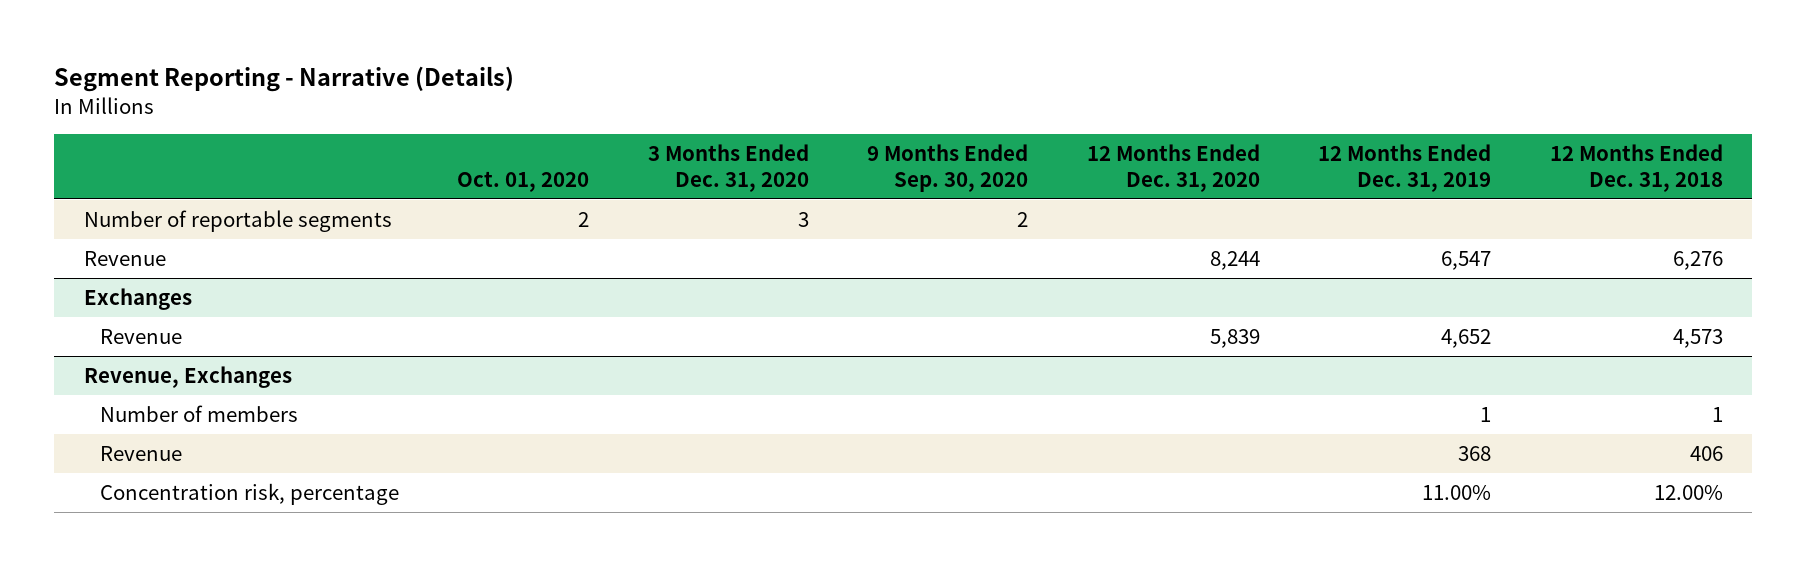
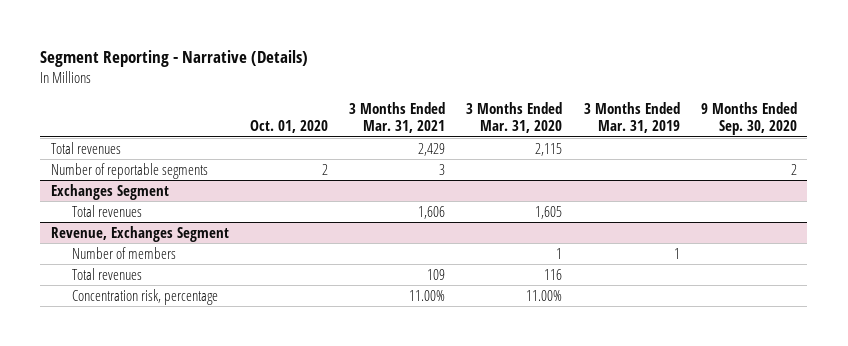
- | Oct. 01, 2020 | 3 Months Ended Dec. 31, 2020 | 9 Months Ended Sep. 30, 2020 | 12 Months Ended Dec. 31, 2020 | 12 Months Ended Dec. 31, 2019 | 12 Months Ended Dec. 31, 2018
+ | Oct. 01, 2020 | 3 Months Ended Mar. 31, 2021 | 3 Months Ended Mar. 31, 2020 | 3 Months Ended Mar. 31, 2019 | 9 Months Ended Sep. 30, 2020
+ Total revenues | | 2,429 | 2,115 | |
- Revenue | | | | 8,244 | 6,547 | 6,276
- Exchanges
- Revenue | | | | 5,839 | 4,652 | 4,573
- Revenue, Exchanges
+ Exchanges Segment
+ Total revenues | | 1,606 | 1,605 | |
+ Revenue, Exchanges Segment
- Revenue | | | | | 368 | 406
+ Total revenues | | 109 | 116 | |

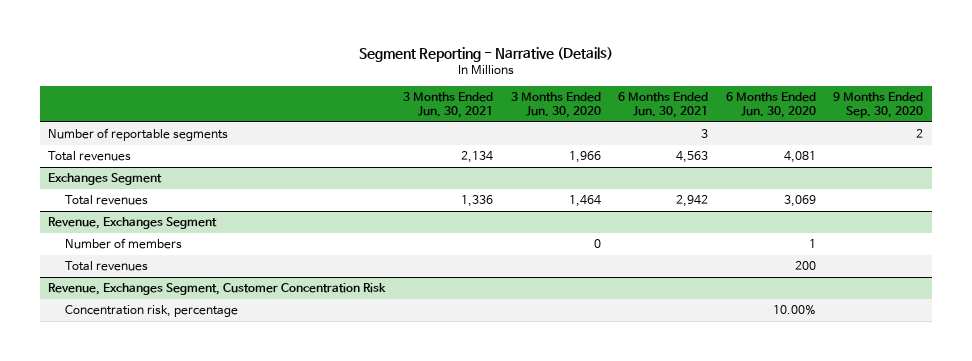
- | Oct. 01, 2020 | 3 Months Ended Mar. 31, 2021 | 3 Months Ended Mar. 31, 2020 | 3 Months Ended Mar. 31, 2019 | 9 Months Ended Sep. 30, 2020
+ | 3 Months Ended Jun. 30, 2021 | 3 Months Ended Jun. 30, 2020 | 6 Months Ended Jun. 30, 2021 | 6 Months Ended Jun. 30, 2020 | 9 Months Ended Sep. 30, 2020
moved down: Total revenues | 2,134 | 1,966 | 4,563 | 4,081 |
@ Revenue, Exchanges Segment
- Concentration risk, percentage | | 11.00% | 11.00% | |
+ Revenue, Exchanges Segment, Customer Concentration Risk
+ Concentration risk, percentage | | | | 10.00% |

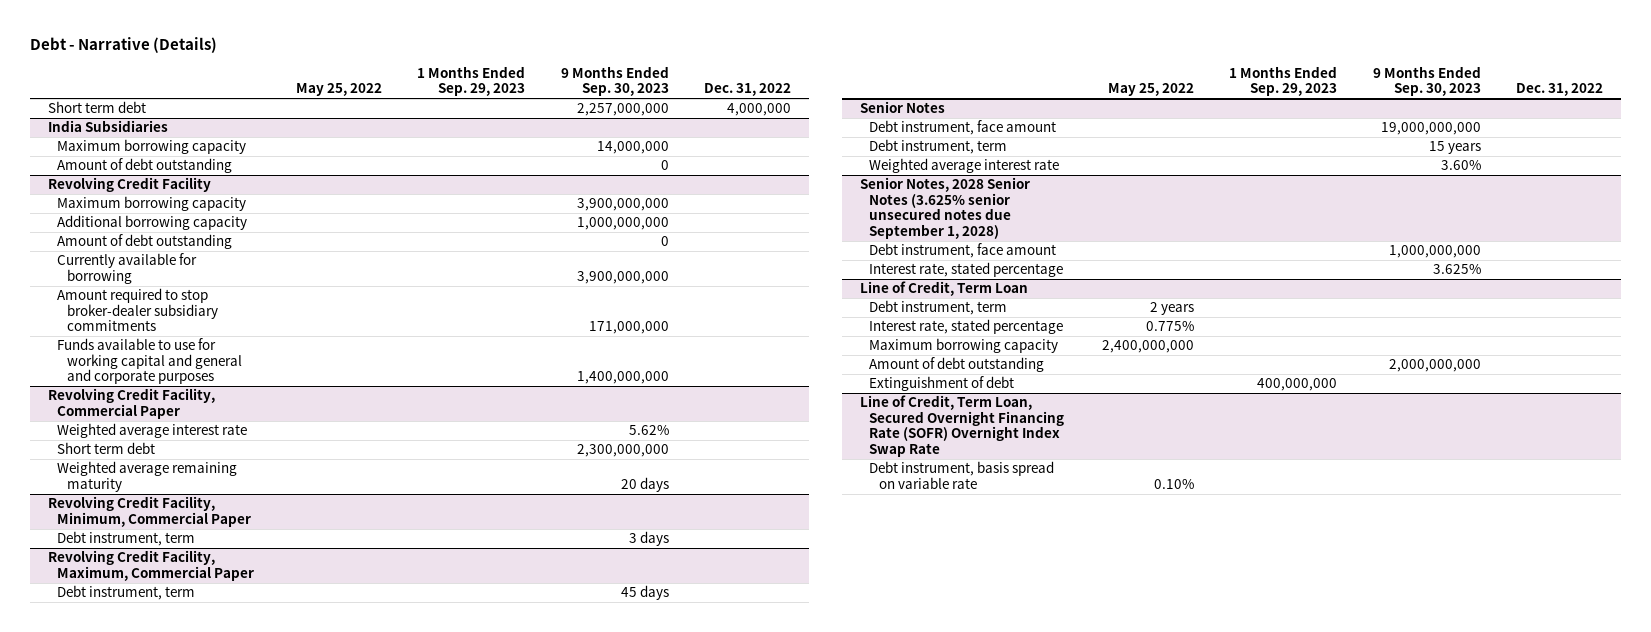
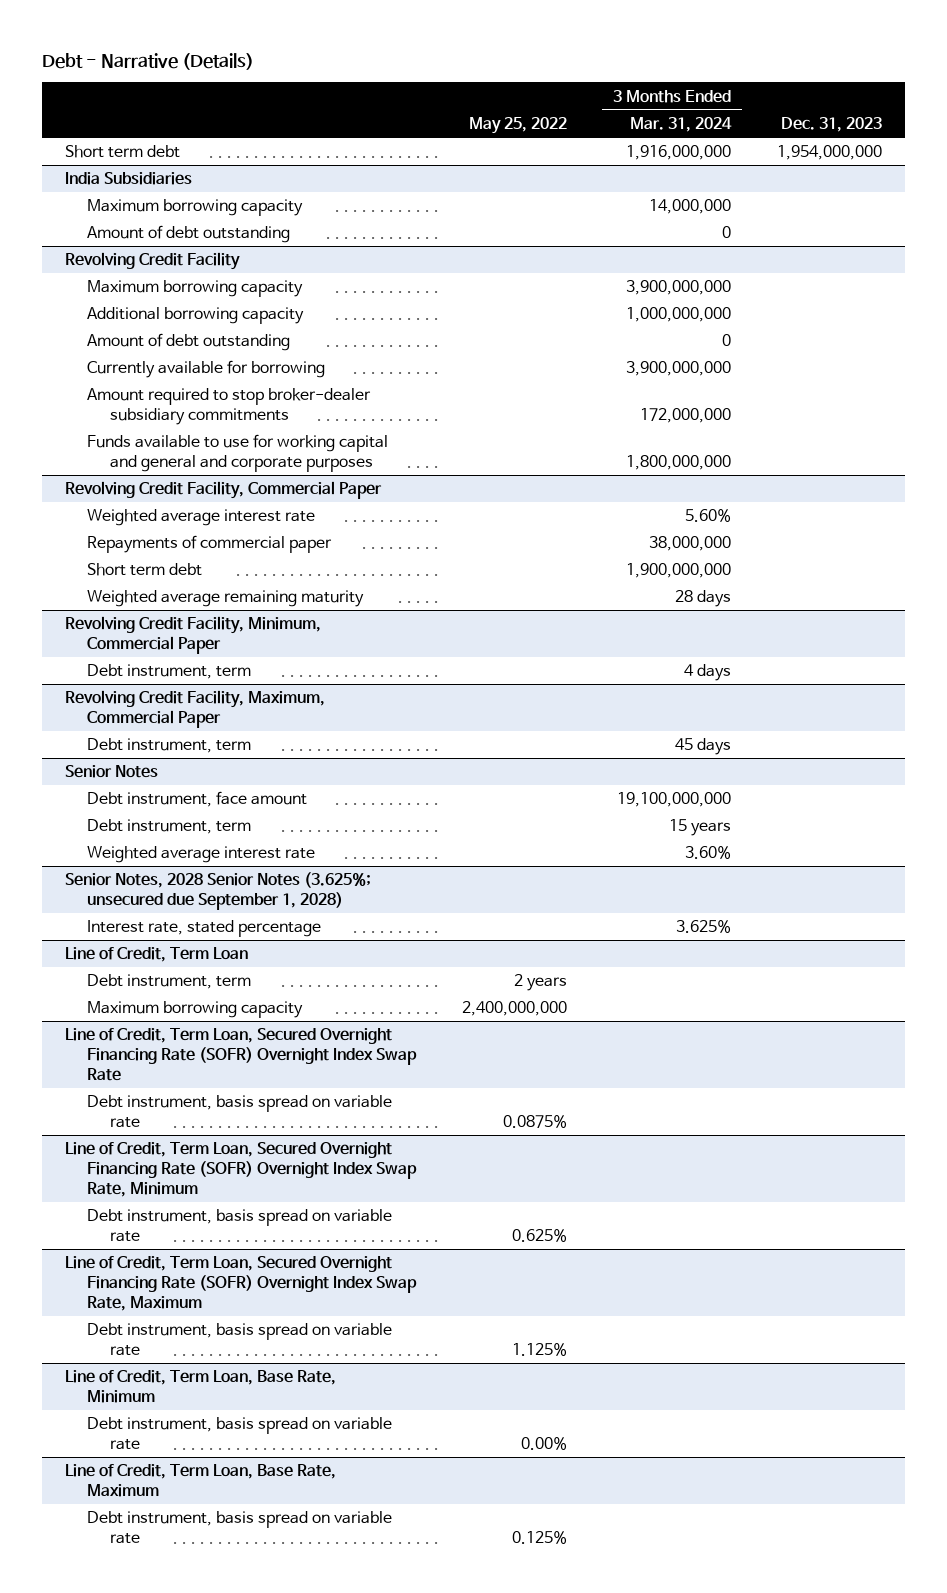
- | May 25, 2022 | 1 Months Ended Sep. 29, 2023 | 9 Months Ended Sep. 30, 2023 | Dec. 31, 2022
+ | May 25, 2022 | 3 Months Ended Mar. 31, 2024 | Dec. 31, 2023
@ Revolving Credit Facility, Commercial Paper
+ Repayments of commercial paper | | 38,000,000 |
- Senior Notes, 2028 Senior Notes (3.625% senior unsecured notes due September 1, 2028)
- Debt instrument, face amount | | | 1,000,000,000 |
+ Senior Notes, 2028 Senior Notes (3.625%; unsecured due September 1, 2028)
@ Line of Credit, Term Loan
- Interest rate, stated percentage | 0.775% | | |
- Amount of debt outstanding | | | 2,000,000,000 |
- Extinguishment of debt | | 400,000,000 | |
@ Line of Credit, Term Loan, Secured Overnight Financing Rate (SOFR) Overnight Index Swap Rate
- Debt instrument, basis spread on variable rate | 0.10% | | |
+ Debt instrument, basis spread on variable rate | 0.0875% | |
+ Line of Credit, Term Loan, Secured Overnight Financing Rate (SOFR) Overnight Index Swap Rate, Minimum
+ Debt instrument, basis spread on variable rate | 0.625% | |
+ Line of Credit, Term Loan, Secured Overnight Financing Rate (SOFR) Overnight Index Swap Rate, Maximum
+ Debt instrument, basis spread on variable rate | 1.125% | |
+ Line of Credit, Term Loan, Base Rate, Minimum
+ Debt instrument, basis spread on variable rate | 0.00% | |
+ Line of Credit, Term Loan, Base Rate, Maximum
+ Debt instrument, basis spread on variable rate | 0.125% | |

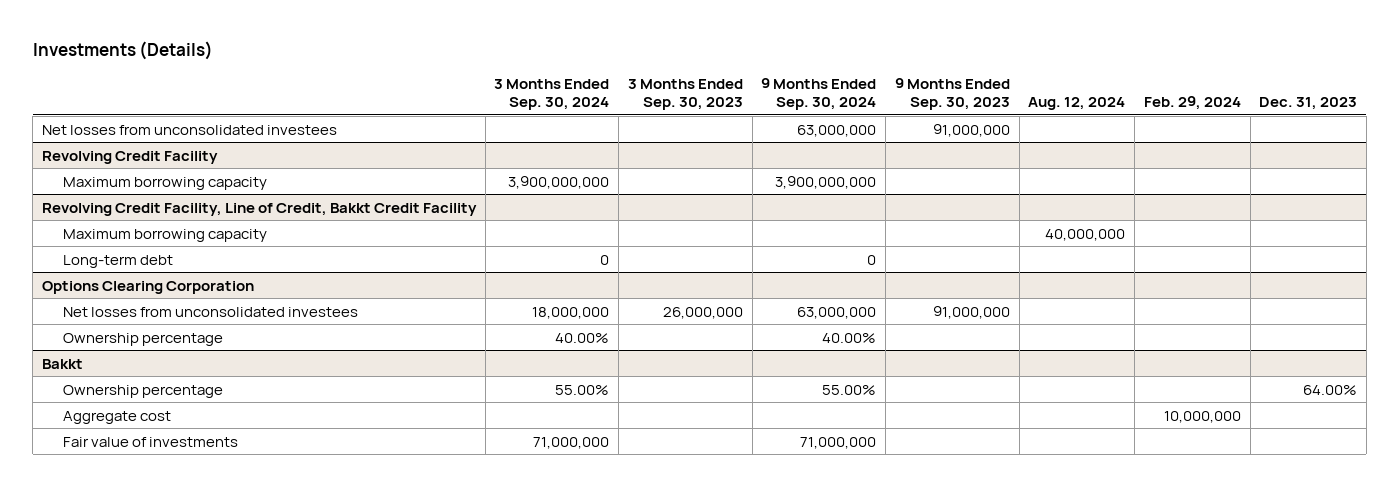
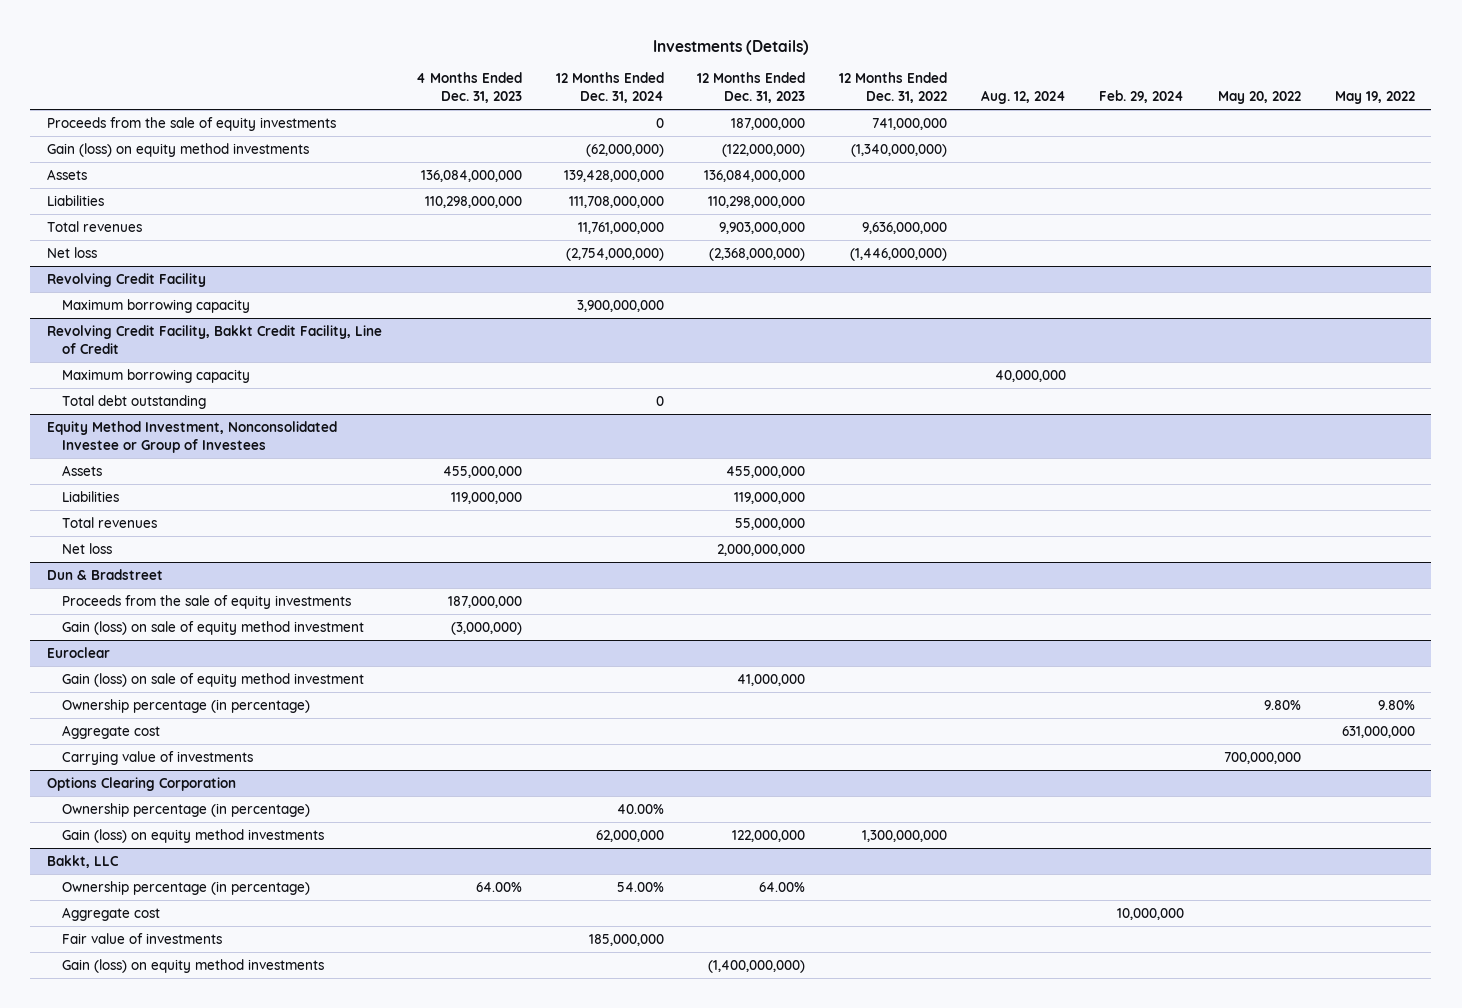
- | 3 Months Ended Sep. 30, 2024 | 3 Months Ended Sep. 30, 2023 | 9 Months Ended Sep. 30, 2024 | 9 Months Ended Sep. 30, 2023 | Aug. 12, 2024 | Feb. 29, 2024 | Dec. 31, 2023
+ | 4 Months Ended Dec. 31, 2023 | 12 Months Ended Dec. 31, 2024 | 12 Months Ended Dec. 31, 2023 | 12 Months Ended Dec. 31, 2022 | Aug. 12, 2024 | Feb. 29, 2024 | May 20, 2022 | May 19, 2022
- Net losses from unconsolidated investees | | | 63,000,000 | 91,000,000 | | |
+ Proceeds from the sale of equity investments | | 0 | 187,000,000 | 741,000,000 | | | |
+ Gain (loss) on equity method investments | | (62,000,000) | (122,000,000) | (1,340,000,000) | | | |
+ Assets | 136,084,000,000 | 139,428,000,000 | 136,084,000,000 | | | | |
+ Liabilities | 110,298,000,000 | 111,708,000,000 | 110,298,000,000 | | | | |
+ Total revenues | | 11,761,000,000 | 9,903,000,000 | 9,636,000,000 | | | |
+ Net loss | | (2,754,000,000) | (2,368,000,000) | (1,446,000,000) | | | |
- Revolving Credit Facility, Line of Credit, Bakkt Credit Facility
+ Revolving Credit Facility, Bakkt Credit Facility, Line of Credit
- Long-term debt | 0 | | 0 | | | |
+ Total debt outstanding | | 0 | | | | | |
+ Equity Method Investment, Nonconsolidated Investee or Group of Investees
+ Assets | 455,000,000 | | 455,000,000 | | | | |
+ Liabilities | 119,000,000 | | 119,000,000 | | | | |
+ Total revenues | | | 55,000,000 | | | | |
+ Net loss | | | 2,000,000,000 | | | | |
+ Dun & Bradstreet
+ Proceeds from the sale of equity investments | 187,000,000 | | | | | | |
+ Gain (loss) on sale of equity method investment | (3,000,000) | | | | | | |
+ Euroclear
+ Gain (loss) on sale of equity method investment | | | 41,000,000 | | | | |
+ Ownership percentage (in percentage) | | | | | | | 9.80% | 9.80%
+ Aggregate cost | | | | | | | | 631,000,000
+ Carrying value of investments | | | | | | | 700,000,000 |
@ Options Clearing Corporation
- Net losses from unconsolidated investees | 18,000,000 | 26,000,000 | 63,000,000 | 91,000,000 | | |
- Ownership percentage | 40.00% | | 40.00% | | | |
- Bakkt
- Ownership percentage | 55.00% | | 55.00% | | | | 64.00%
@ Options Clearing Corporation
+ Ownership percentage (in percentage) | | 40.00% | | | | | |
+ Gain (loss) on equity method investments | | 62,000,000 | 122,000,000 | 1,300,000,000 | | | |
+ Bakkt, LLC
+ Ownership percentage (in percentage) | 64.00% | 54.00% | 64.00% | | | | |
+ Gain (loss) on equity method investments | | | (1,400,000,000) | | | | |

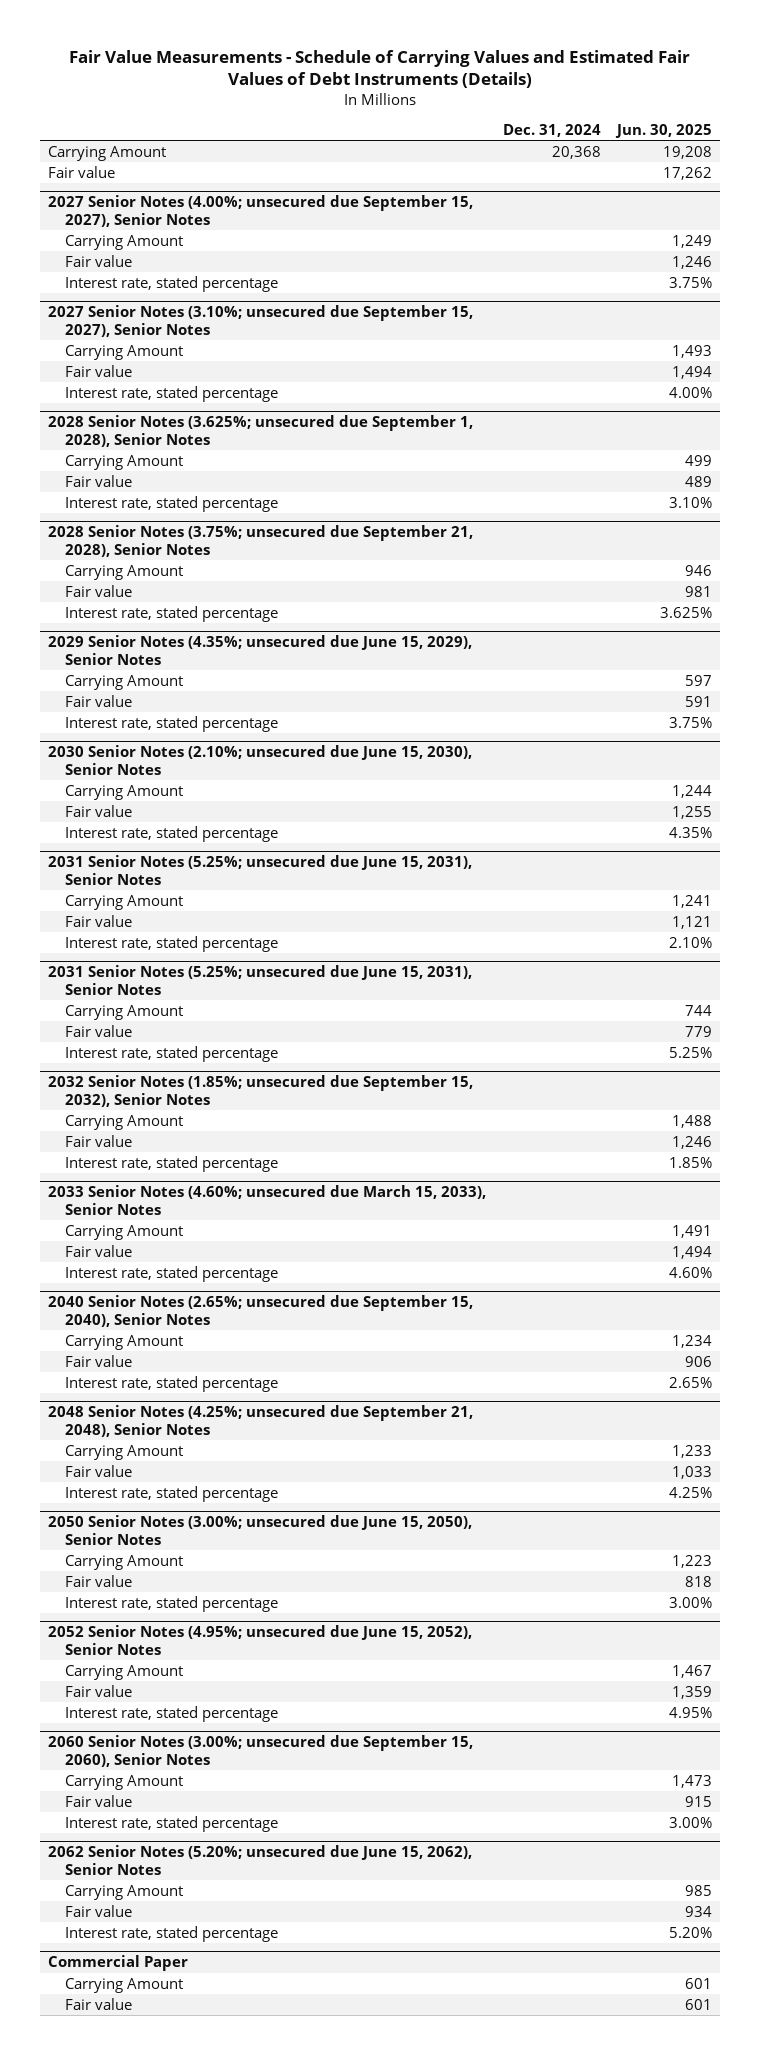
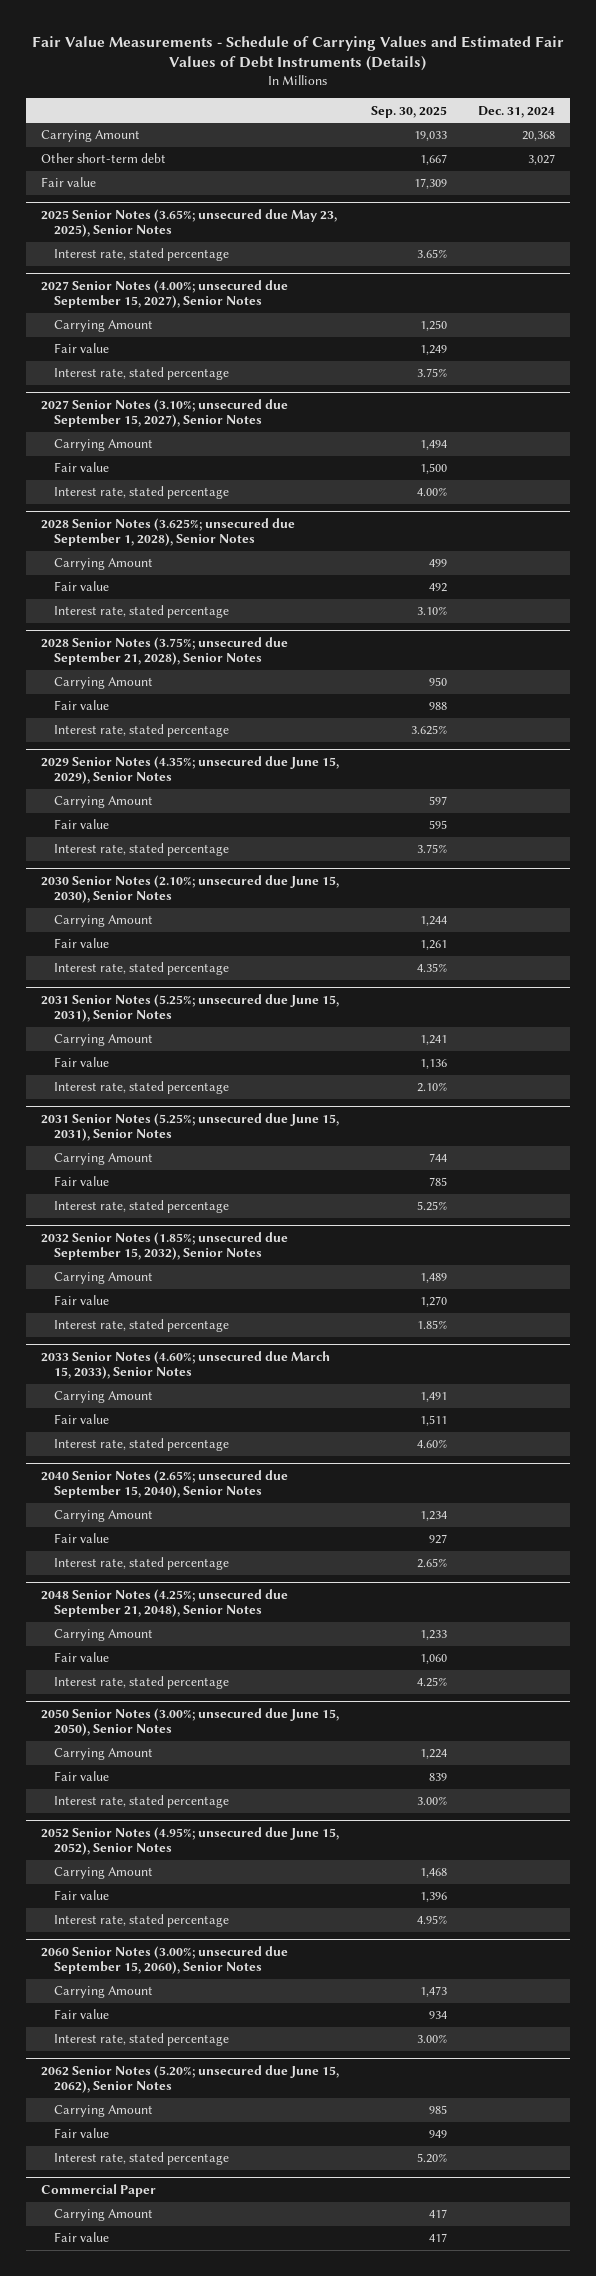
- | Dec. 31, 2024 | Jun. 30, 2025
+ | Sep. 30, 2025 | Dec. 31, 2024
+ Other short-term debt | 1,667 | 3,027
+ 2025 Senior Notes (3.65%; unsecured due May 23, 2025), Senior Notes
+ Interest rate, stated percentage | 3.65% |

